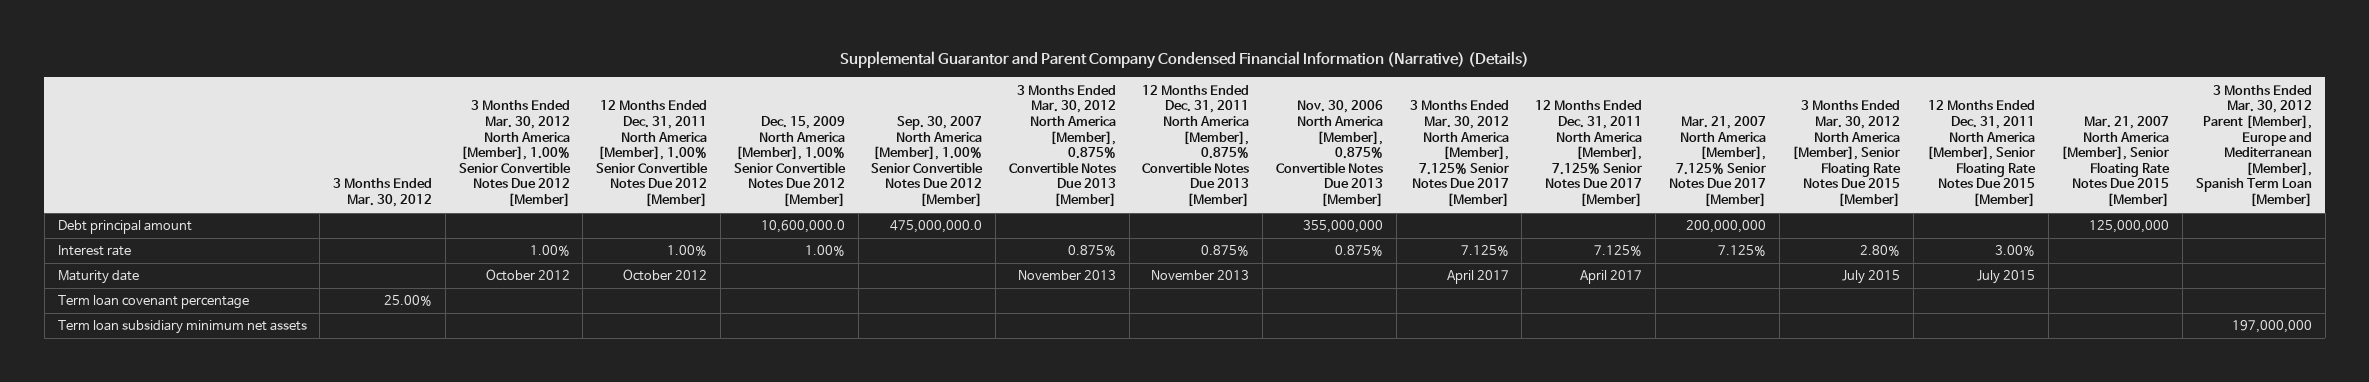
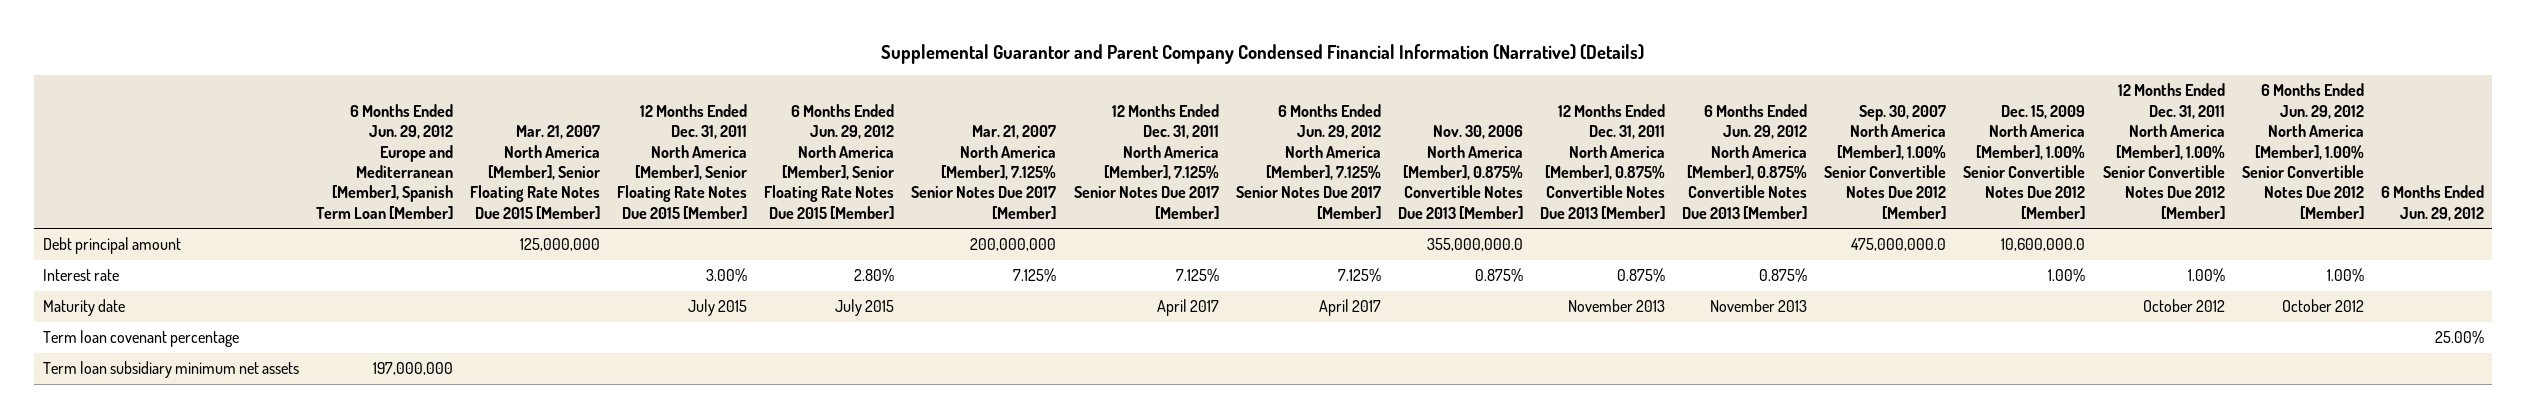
- | 3 Months Ended Mar. 30, 2012 | 3 Months Ended Mar. 30, 2012 North America [Member], 1.00% Senior Convertible Notes Due 2012 [Member] | 12 Months Ended Dec. 31, 2011 North America [Member], 1.00% Senior Convertible Notes Due 2012 [Member] | Dec. 15, 2009 North America [Member], 1.00% Senior Convertible Notes Due 2012 [Member] | Sep. 30, 2007 North America [Member], 1.00% Senior Convertible Notes Due 2012 [Member] | 3 Months Ended Mar. 30, 2012 North America [Member], 0.875% Convertible Notes Due 2013 [Member] | 12 Months Ended Dec. 31, 2011 North America [Member], 0.875% Convertible Notes Due 2013 [Member] | Nov. 30, 2006 North America [Member], 0.875% Convertible Notes Due 2013 [Member] | 3 Months Ended Mar. 30, 2012 North America [Member], 7.125% Senior Notes Due 2017 [Member] | 12 Months Ended Dec. 31, 2011 North America [Member], 7.125% Senior Notes Due 2017 [Member] | Mar. 21, 2007 North America [Member], 7.125% Senior Notes Due 2017 [Member] | 3 Months Ended Mar. 30, 2012 North America [Member], Senior Floating Rate Notes Due 2015 [Member] | 12 Months Ended Dec. 31, 2011 North America [Member], Senior Floating Rate Notes Due 2015 [Member] | Mar. 21, 2007 North America [Member], Senior Floating Rate Notes Due 2015 [Member] | 3 Months Ended Mar. 30, 2012 Parent [Member], Europe and Mediterranean [Member], Spanish Term Loan [Member]
+ | 6 Months Ended Jun. 29, 2012 Europe and Mediterranean [Member], Spanish Term Loan [Member] | Mar. 21, 2007 North America [Member], Senior Floating Rate Notes Due 2015 [Member] | 12 Months Ended Dec. 31, 2011 North America [Member], Senior Floating Rate Notes Due 2015 [Member] | 6 Months Ended Jun. 29, 2012 North America [Member], Senior Floating Rate Notes Due 2015 [Member] | Mar. 21, 2007 North America [Member], 7.125% Senior Notes Due 2017 [Member] | 12 Months Ended Dec. 31, 2011 North America [Member], 7.125% Senior Notes Due 2017 [Member] | 6 Months Ended Jun. 29, 2012 North America [Member], 7.125% Senior Notes Due 2017 [Member] | Nov. 30, 2006 North America [Member], 0.875% Convertible Notes Due 2013 [Member] | 12 Months Ended Dec. 31, 2011 North America [Member], 0.875% Convertible Notes Due 2013 [Member] | 6 Months Ended Jun. 29, 2012 North America [Member], 0.875% Convertible Notes Due 2013 [Member] | Sep. 30, 2007 North America [Member], 1.00% Senior Convertible Notes Due 2012 [Member] | Dec. 15, 2009 North America [Member], 1.00% Senior Convertible Notes Due 2012 [Member] | 12 Months Ended Dec. 31, 2011 North America [Member], 1.00% Senior Convertible Notes Due 2012 [Member] | 6 Months Ended Jun. 29, 2012 North America [Member], 1.00% Senior Convertible Notes Due 2012 [Member] | 6 Months Ended Jun. 29, 2012
- Debt principal amount | | | | 10,600,000.0 | 475,000,000.0 | | | 355,000,000 | | | 200,000,000 | | | 125,000,000 |
+ Debt principal amount | | 125,000,000 | | | 200,000,000 | | | 355,000,000.0 | | | 475,000,000.0 | 10,600,000.0 | | |

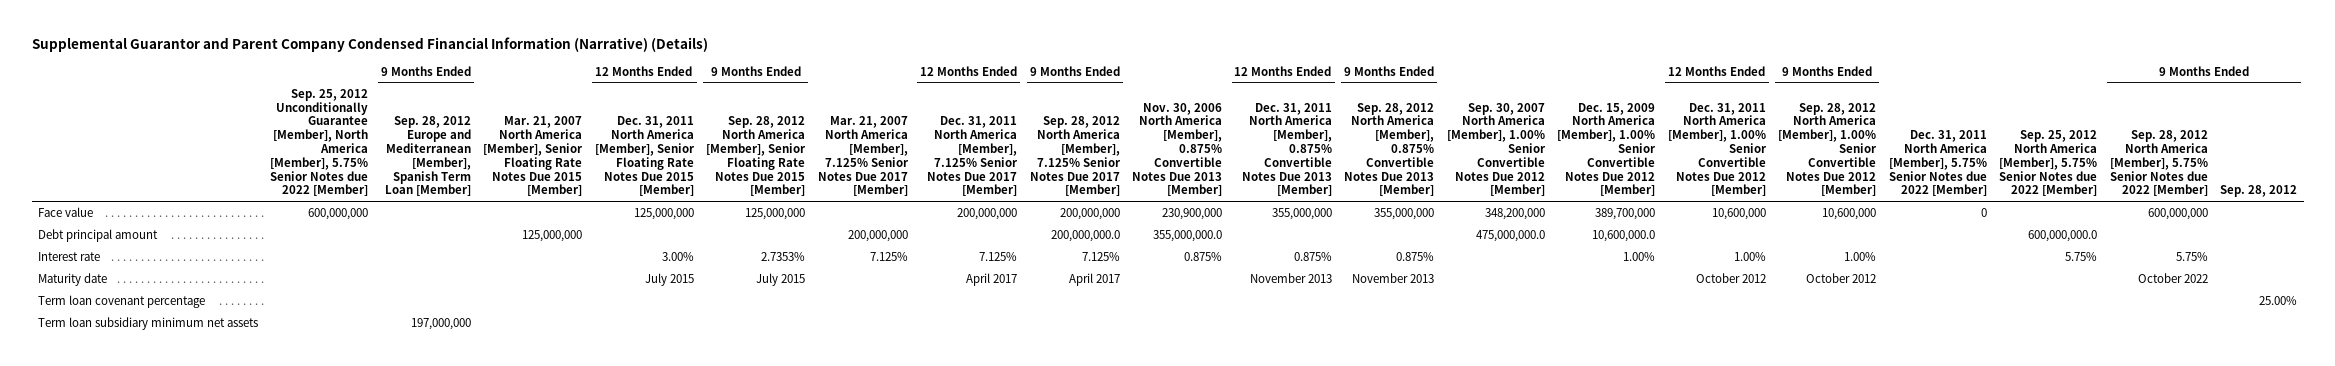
- | 6 Months Ended Jun. 29, 2012 Europe and Mediterranean [Member], Spanish Term Loan [Member] | Mar. 21, 2007 North America [Member], Senior Floating Rate Notes Due 2015 [Member] | 12 Months Ended Dec. 31, 2011 North America [Member], Senior Floating Rate Notes Due 2015 [Member] | 6 Months Ended Jun. 29, 2012 North America [Member], Senior Floating Rate Notes Due 2015 [Member] | Mar. 21, 2007 North America [Member], 7.125% Senior Notes Due 2017 [Member] | 12 Months Ended Dec. 31, 2011 North America [Member], 7.125% Senior Notes Due 2017 [Member] | 6 Months Ended Jun. 29, 2012 North America [Member], 7.125% Senior Notes Due 2017 [Member] | Nov. 30, 2006 North America [Member], 0.875% Convertible Notes Due 2013 [Member] | 12 Months Ended Dec. 31, 2011 North America [Member], 0.875% Convertible Notes Due 2013 [Member] | 6 Months Ended Jun. 29, 2012 North America [Member], 0.875% Convertible Notes Due 2013 [Member] | Sep. 30, 2007 North America [Member], 1.00% Senior Convertible Notes Due 2012 [Member] | Dec. 15, 2009 North America [Member], 1.00% Senior Convertible Notes Due 2012 [Member] | 12 Months Ended Dec. 31, 2011 North America [Member], 1.00% Senior Convertible Notes Due 2012 [Member] | 6 Months Ended Jun. 29, 2012 North America [Member], 1.00% Senior Convertible Notes Due 2012 [Member] | 6 Months Ended Jun. 29, 2012
+ | Sep. 25, 2012 Unconditionally Guarantee [Member], North America [Member], 5.75% Senior Notes due 2022 [Member] | 9 Months Ended Sep. 28, 2012 Europe and Mediterranean [Member], Spanish Term Loan [Member] | Mar. 21, 2007 North America [Member], Senior Floating Rate Notes Due 2015 [Member] | 12 Months Ended Dec. 31, 2011 North America [Member], Senior Floating Rate Notes Due 2015 [Member] | 9 Months Ended Sep. 28, 2012 North America [Member], Senior Floating Rate Notes Due 2015 [Member] | Mar. 21, 2007 North America [Member], 7.125% Senior Notes Due 2017 [Member] | 12 Months Ended Dec. 31, 2011 North America [Member], 7.125% Senior Notes Due 2017 [Member] | 9 Months Ended Sep. 28, 2012 North America [Member], 7.125% Senior Notes Due 2017 [Member] | Nov. 30, 2006 North America [Member], 0.875% Convertible Notes Due 2013 [Member] | 12 Months Ended Dec. 31, 2011 North America [Member], 0.875% Convertible Notes Due 2013 [Member] | 9 Months Ended Sep. 28, 2012 North America [Member], 0.875% Convertible Notes Due 2013 [Member] | Sep. 30, 2007 North America [Member], 1.00% Senior Convertible Notes Due 2012 [Member] | Dec. 15, 2009 North America [Member], 1.00% Senior Convertible Notes Due 2012 [Member] | 12 Months Ended Dec. 31, 2011 North America [Member], 1.00% Senior Convertible Notes Due 2012 [Member] | 9 Months Ended Sep. 28, 2012 North America [Member], 1.00% Senior Convertible Notes Due 2012 [Member] | Dec. 31, 2011 North America [Member], 5.75% Senior Notes due 2022 [Member] | Sep. 25, 2012 North America [Member], 5.75% Senior Notes due 2022 [Member] | 9 Months Ended Sep. 28, 2012 North America [Member], 5.75% Senior Notes due 2022 [Member] | 9 Months Ended Sep. 28, 2012
+ Face value | 600,000,000 | | | 125,000,000 | 125,000,000 | | 200,000,000 | 200,000,000 | 230,900,000 | 355,000,000 | 355,000,000 | 348,200,000 | 389,700,000 | 10,600,000 | 10,600,000 | 0 | | 600,000,000 |

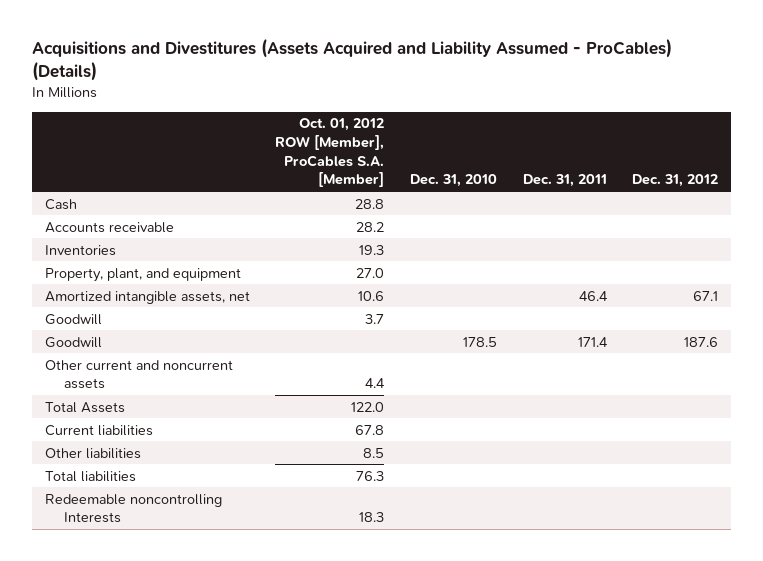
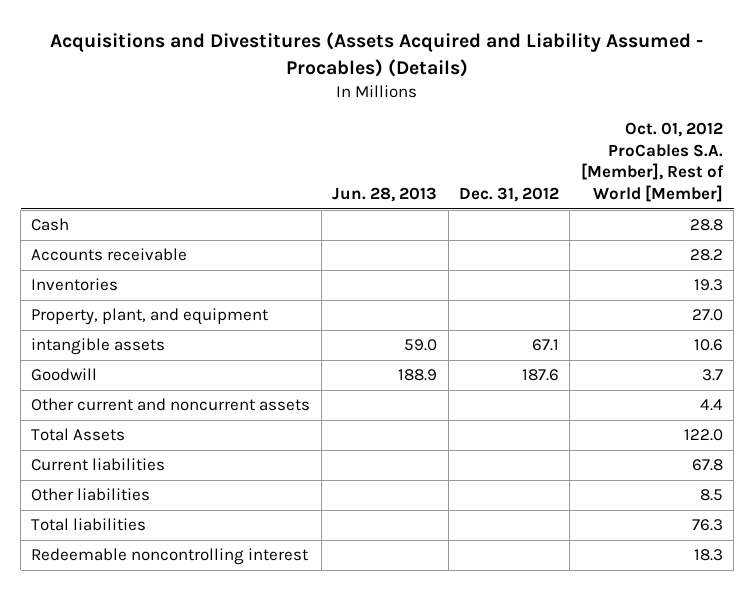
- Acquisitions and Divestitures (Assets Acquired and Liability Assumed - ProCables) (Details)
+ Acquisitions and Divestitures (Assets Acquired and Liability Assumed - Procables) (Details)
- | Oct. 01, 2012 ROW [Member], ProCables S.A. [Member] | Dec. 31, 2010 | Dec. 31, 2011 | Dec. 31, 2012
+ | Jun. 28, 2013 | Dec. 31, 2012 | Oct. 01, 2012 ProCables S.A. [Member], Rest of World [Member]
- Amortized intangible assets, net | 10.6 | | 46.4 | 67.1
- Goodwill | 3.7 | | |
+ intangible assets | 59.0 | 67.1 | 10.6
- Redeemable noncontrolling Interests | 18.3 | | |
+ Redeemable noncontrolling interest | | | 18.3

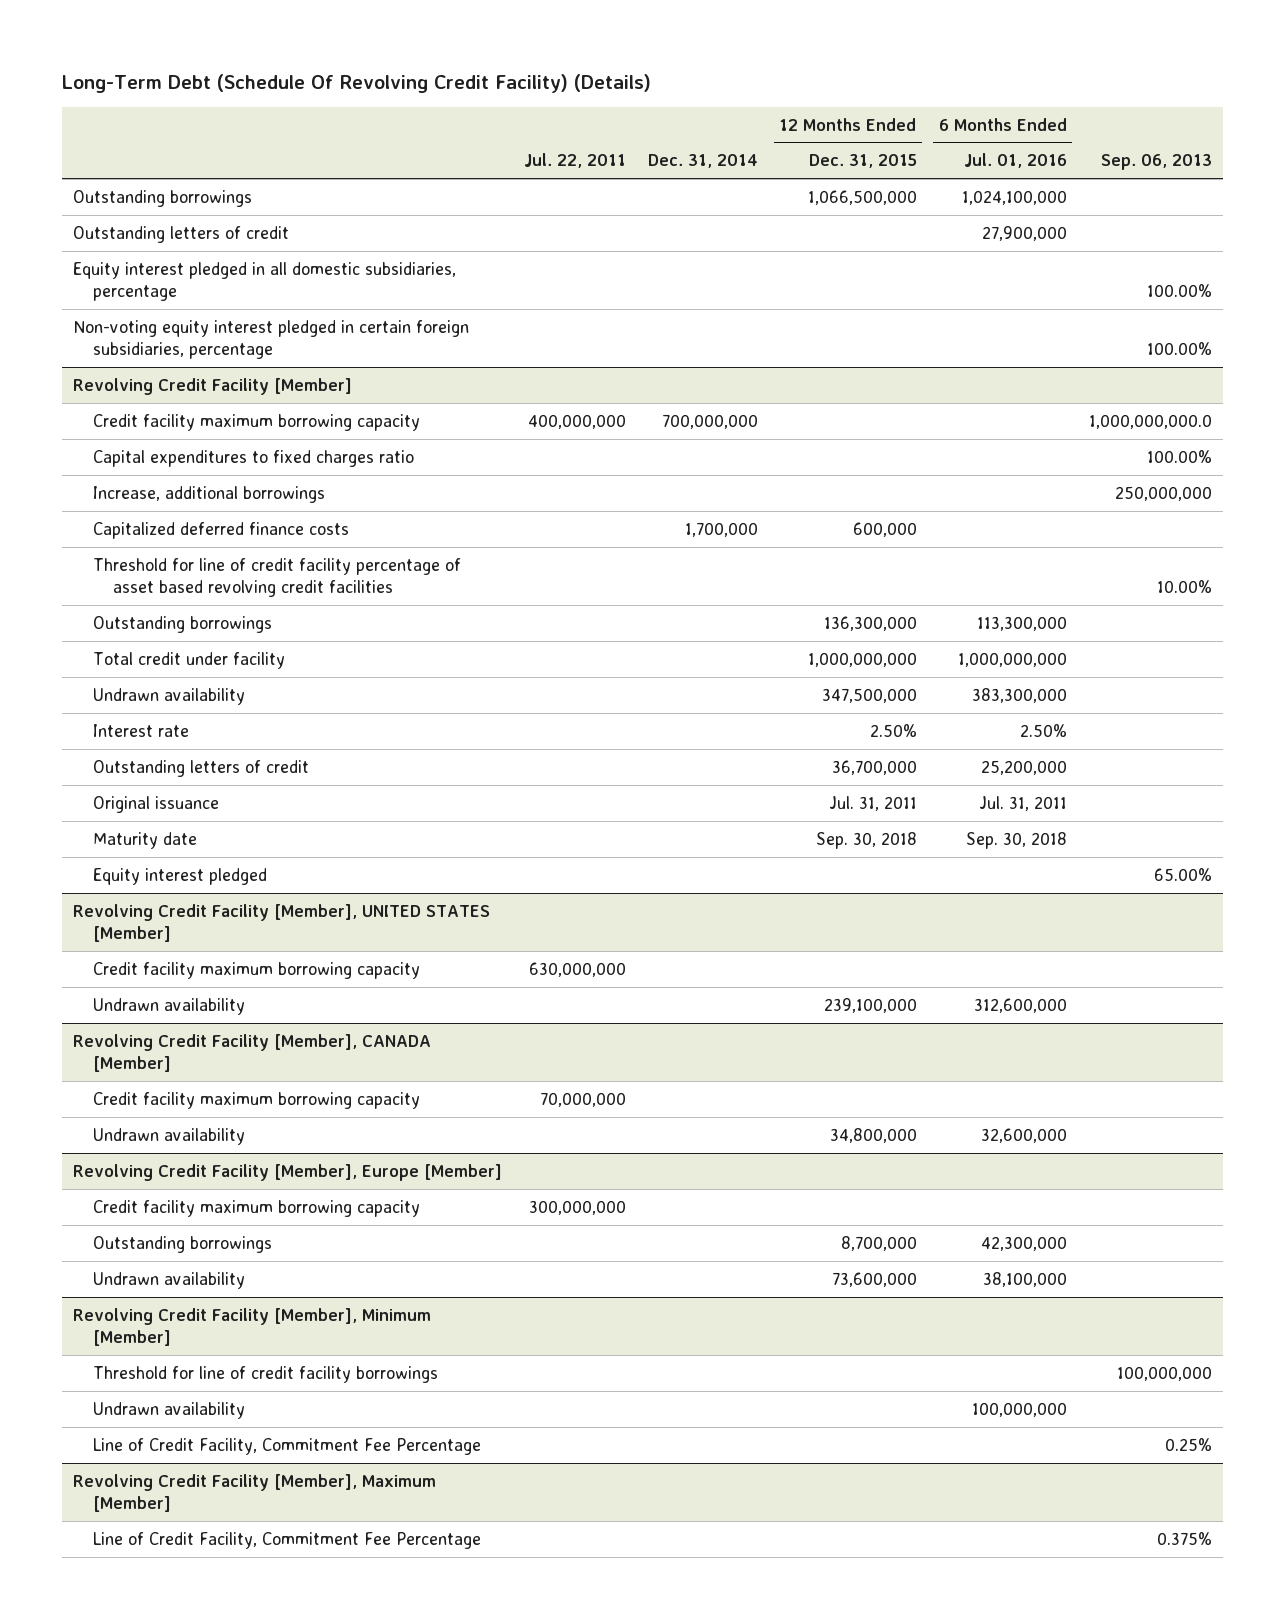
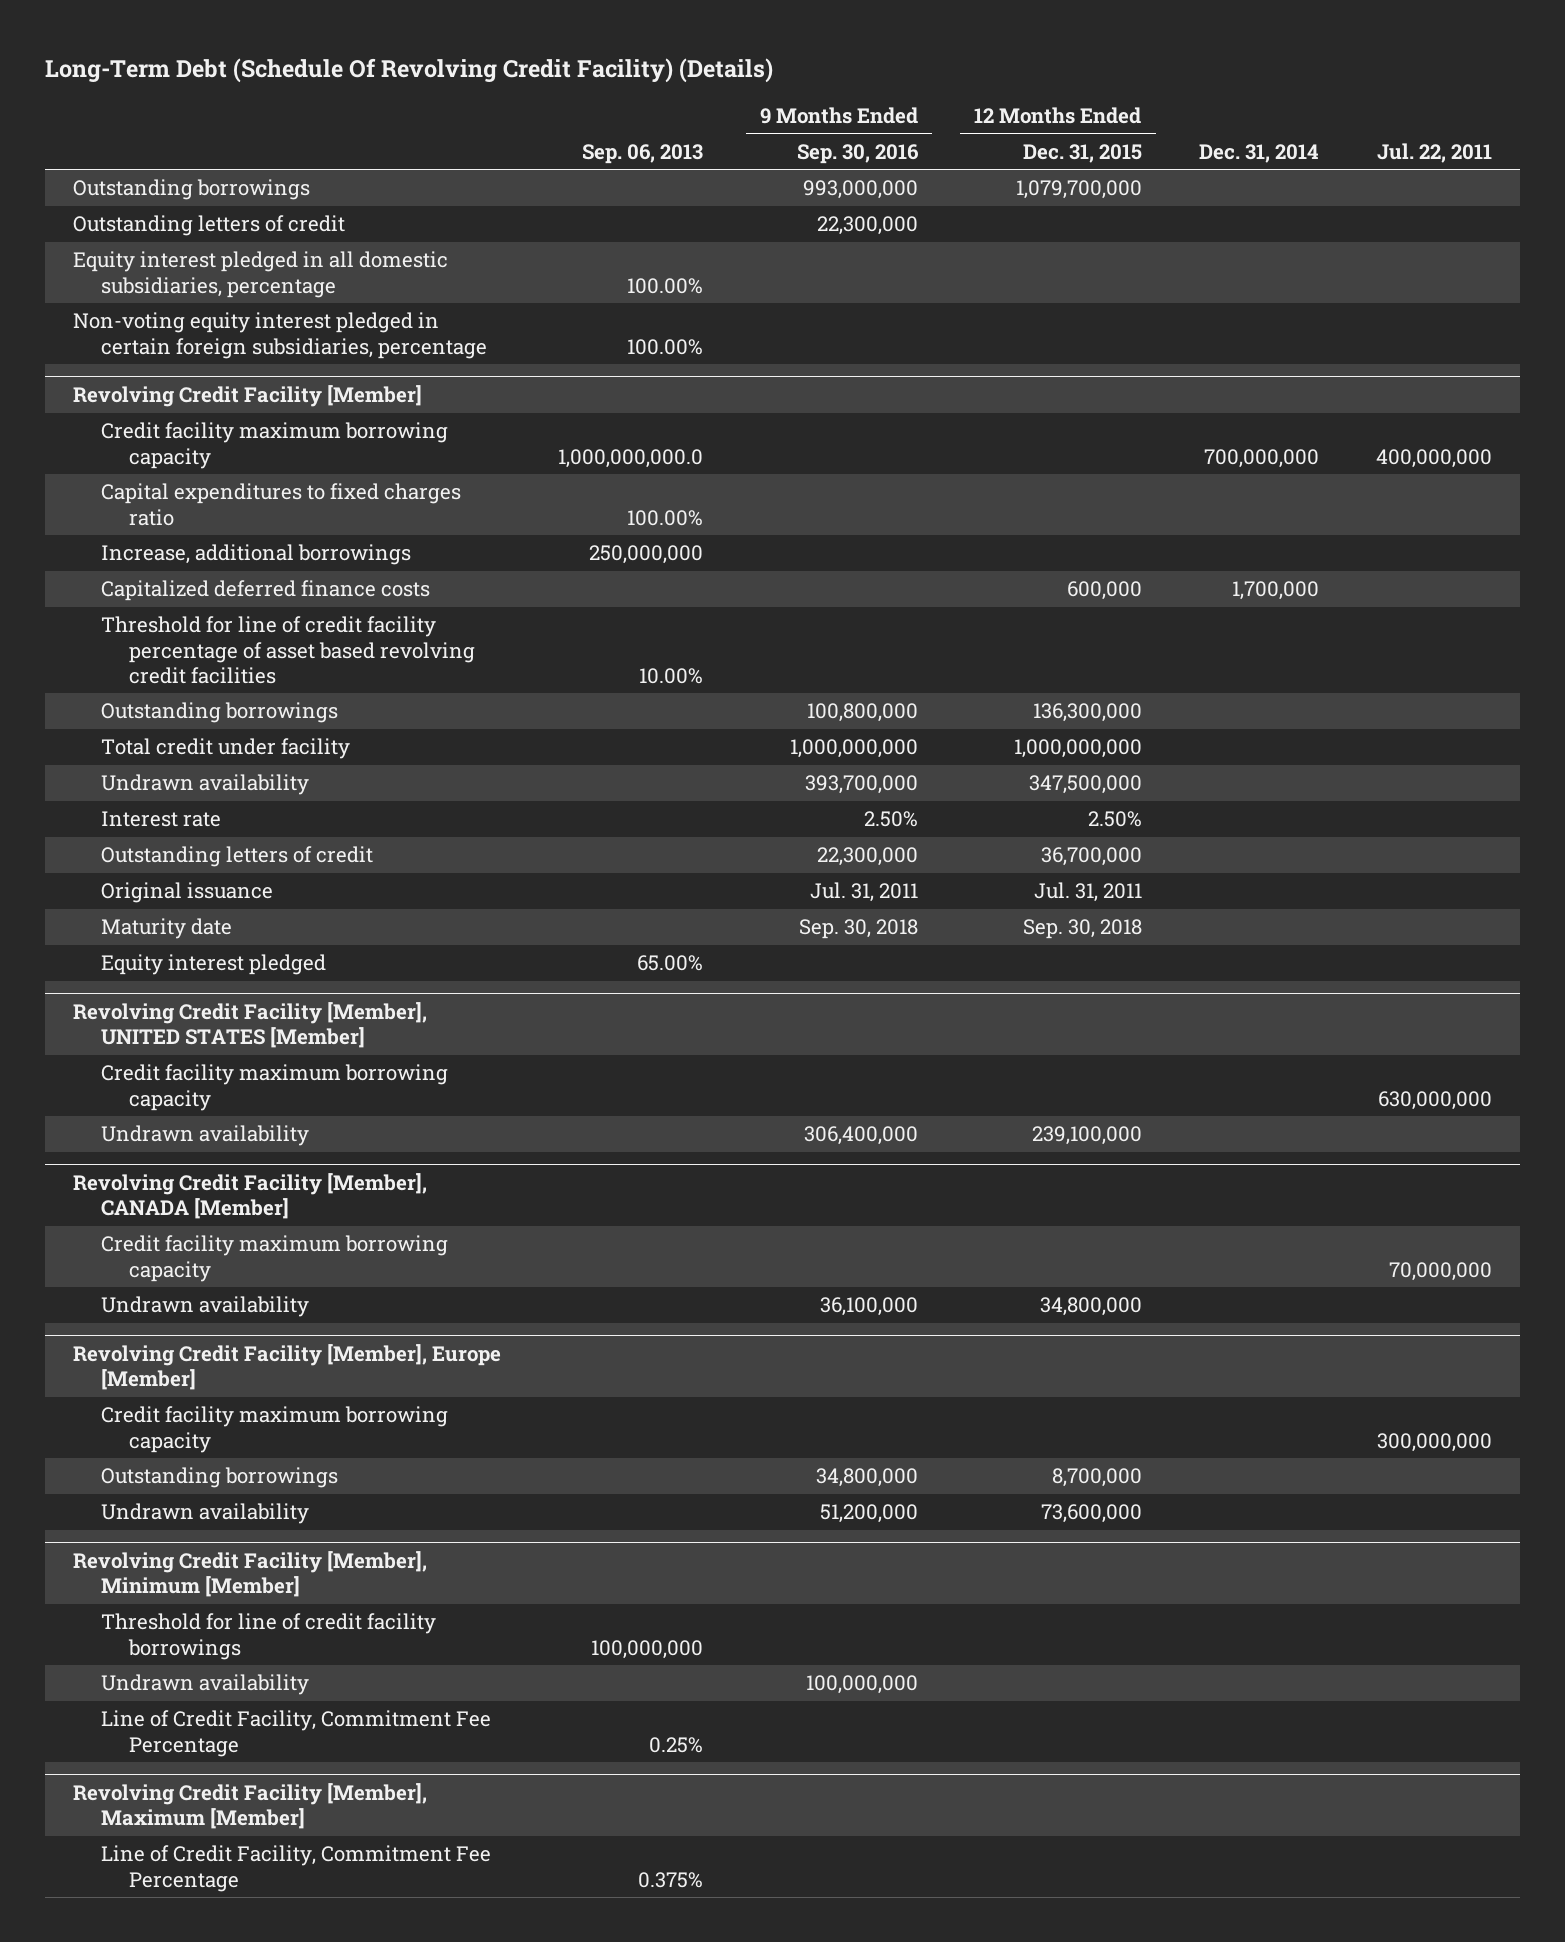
- | Jul. 22, 2011 | Dec. 31, 2014 | 12 Months Ended Dec. 31, 2015 | 6 Months Ended Jul. 01, 2016 | Sep. 06, 2013
+ | Sep. 06, 2013 | 9 Months Ended Sep. 30, 2016 | 12 Months Ended Dec. 31, 2015 | Dec. 31, 2014 | Jul. 22, 2011
- Outstanding borrowings | | | 1,066,500,000 | 1,024,100,000 |
+ Outstanding borrowings | | 993,000,000 | 1,079,700,000 | |

